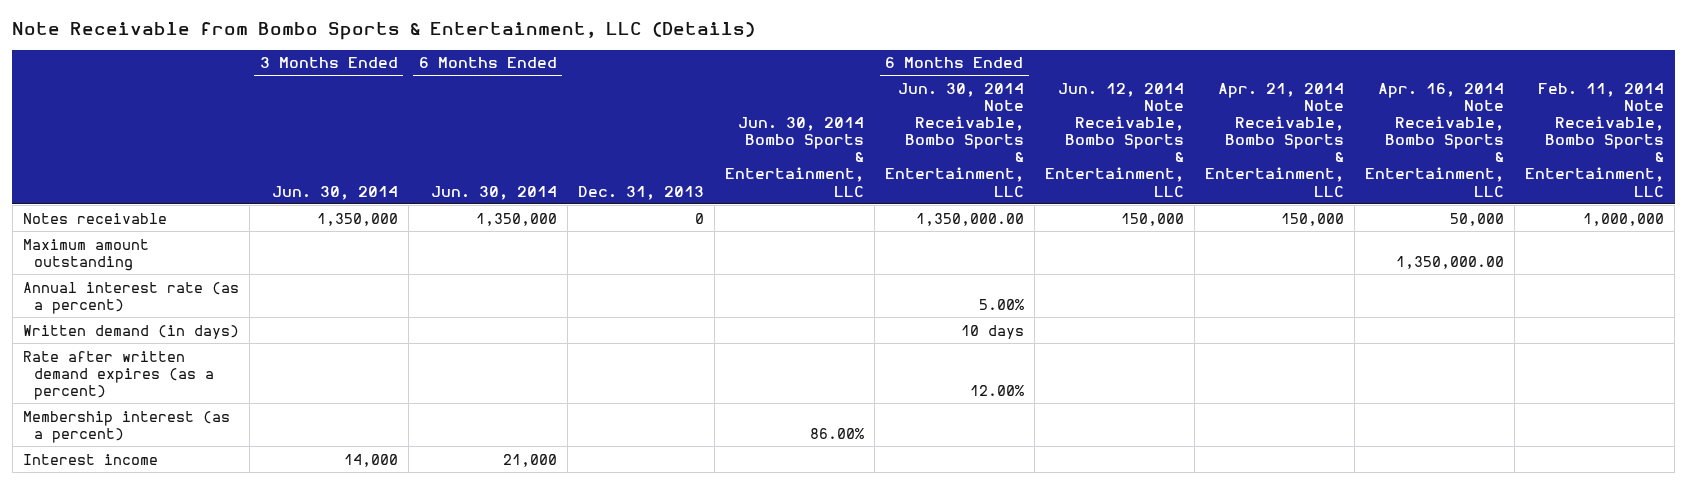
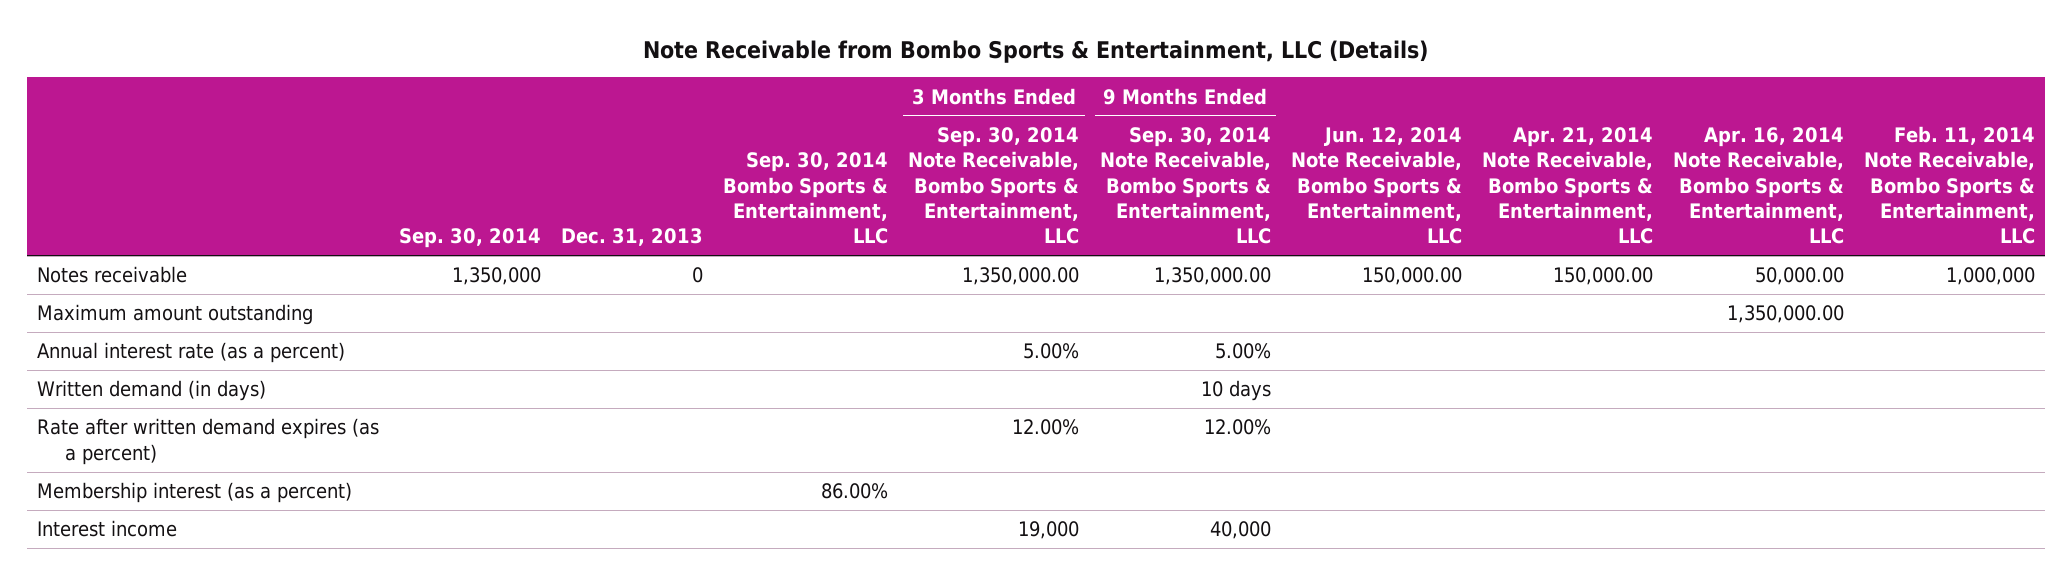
- | 3 Months Ended Jun. 30, 2014 | 6 Months Ended Jun. 30, 2014 | Dec. 31, 2013 | Jun. 30, 2014 Bombo Sports & Entertainment, LLC | 6 Months Ended Jun. 30, 2014 Note Receivable, Bombo Sports & Entertainment, LLC | Jun. 12, 2014 Note Receivable, Bombo Sports & Entertainment, LLC | Apr. 21, 2014 Note Receivable, Bombo Sports & Entertainment, LLC | Apr. 16, 2014 Note Receivable, Bombo Sports & Entertainment, LLC | Feb. 11, 2014 Note Receivable, Bombo Sports & Entertainment, LLC
+ | Sep. 30, 2014 | Dec. 31, 2013 | Sep. 30, 2014 Bombo Sports & Entertainment, LLC | 3 Months Ended Sep. 30, 2014 Note Receivable, Bombo Sports & Entertainment, LLC | 9 Months Ended Sep. 30, 2014 Note Receivable, Bombo Sports & Entertainment, LLC | Jun. 12, 2014 Note Receivable, Bombo Sports & Entertainment, LLC | Apr. 21, 2014 Note Receivable, Bombo Sports & Entertainment, LLC | Apr. 16, 2014 Note Receivable, Bombo Sports & Entertainment, LLC | Feb. 11, 2014 Note Receivable, Bombo Sports & Entertainment, LLC
- Notes receivable | 1,350,000 | 1,350,000 | 0 | | 1,350,000.00 | 150,000 | 150,000 | 50,000 | 1,000,000
+ Notes receivable | 1,350,000 | 0 | | 1,350,000.00 | 1,350,000.00 | 150,000.00 | 150,000.00 | 50,000.00 | 1,000,000

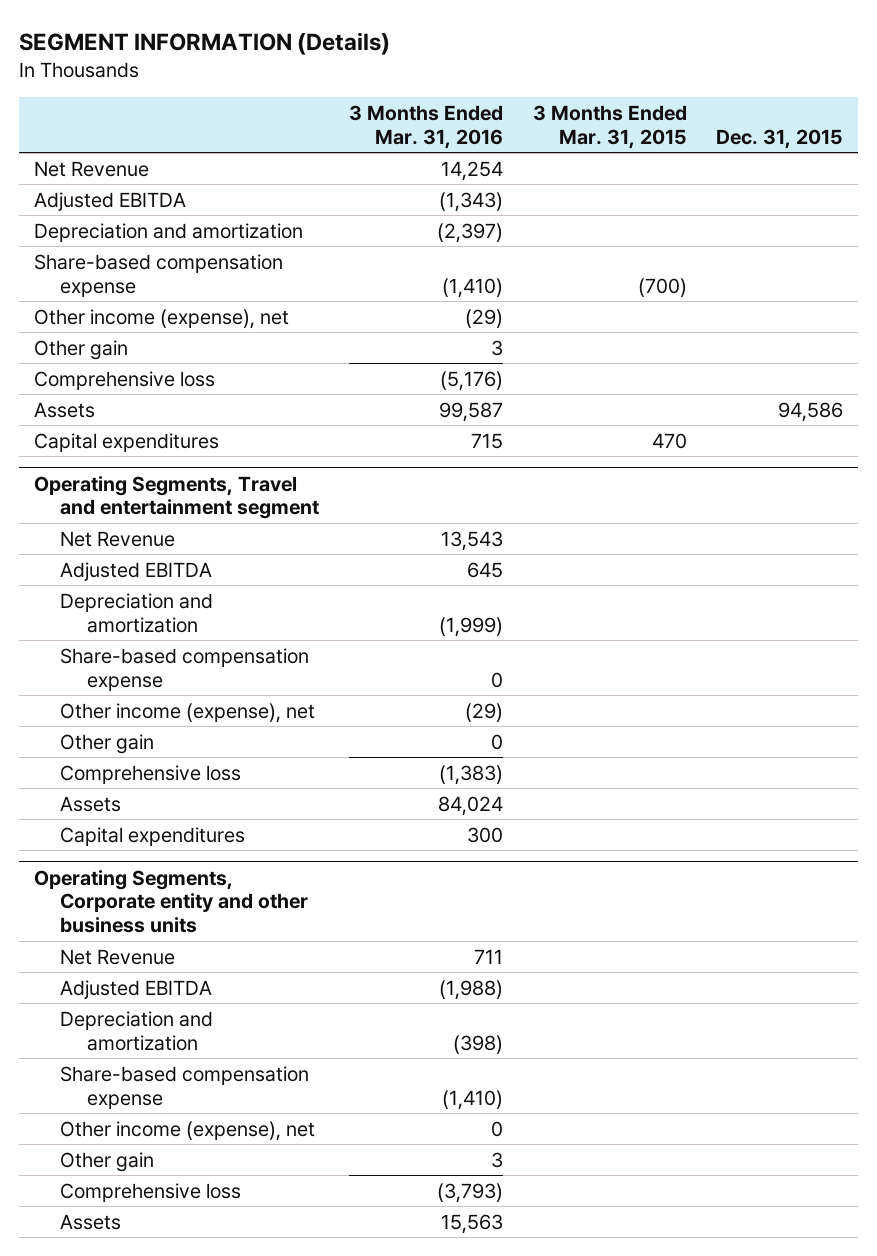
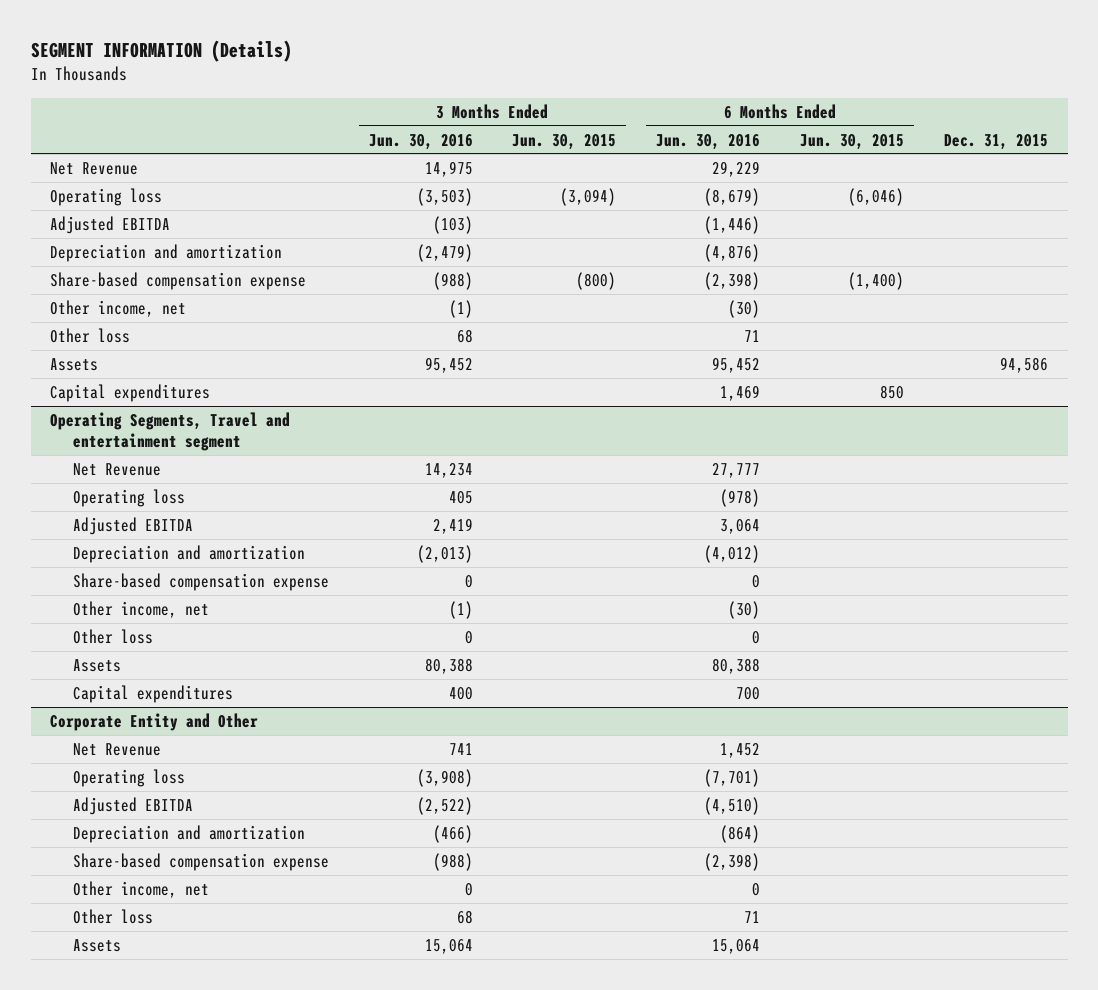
- | 3 Months Ended Mar. 31, 2016 | 3 Months Ended Mar. 31, 2015 | Dec. 31, 2015
+ | 3 Months Ended Jun. 30, 2016 | 3 Months Ended Jun. 30, 2015 | 6 Months Ended Jun. 30, 2016 | 6 Months Ended Jun. 30, 2015 | Dec. 31, 2015
+ Operating loss | (3,503) | (3,094) | (8,679) | (6,046) |
- Other income (expense), net | (29) | |
- Other gain | 3 | |
- Comprehensive loss | (5,176) | |
+ Other income, net | (1) | | (30) | |
+ Other loss | 68 | | 71 | |
@ Operating Segments, Travel and entertainment segment
+ Operating loss | 405 | | (978) | |
- Other income (expense), net | (29) | |
- Other gain | 0 | |
- Comprehensive loss | (1,383) | |
+ Other income, net | (1) | | (30) | |
+ Other loss | 0 | | 0 | |
- Operating Segments, Corporate entity and other business units
+ Corporate Entity and Other
+ Operating loss | (3,908) | | (7,701) | |
- Other income (expense), net | 0 | |
- Other gain | 3 | |
- Comprehensive loss | (3,793) | |
+ Other income, net | 0 | | 0 | |
+ Other loss | 68 | | 71 | |

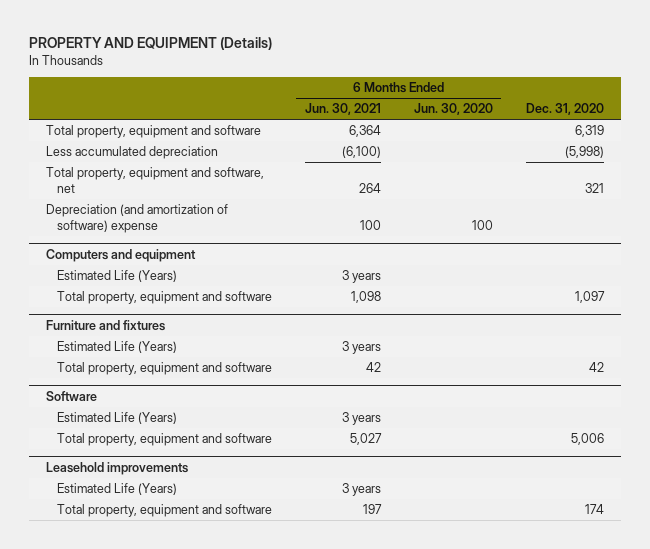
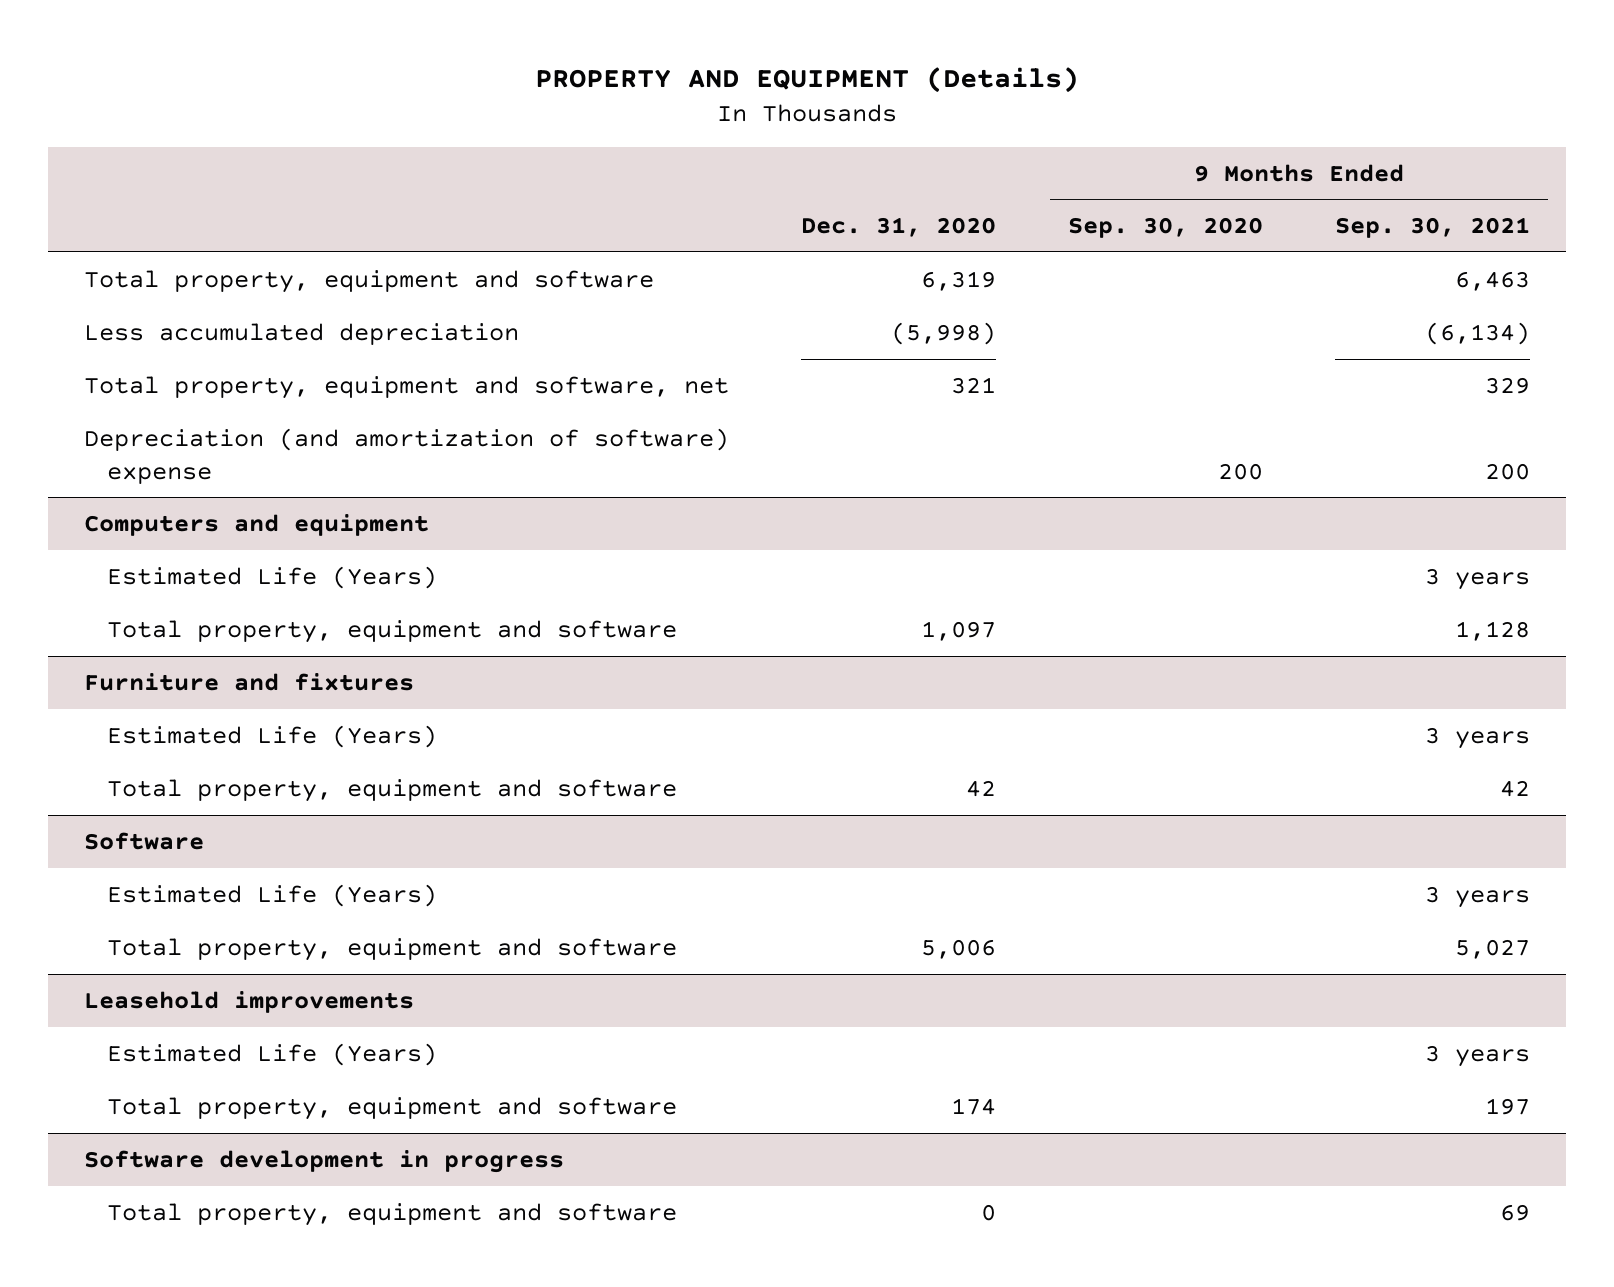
- | 6 Months Ended Jun. 30, 2021 | 6 Months Ended Jun. 30, 2020 | Dec. 31, 2020
+ | Dec. 31, 2020 | 9 Months Ended Sep. 30, 2020 | 9 Months Ended Sep. 30, 2021
+ Software development in progress
+ Total property, equipment and software | 0 | | 69

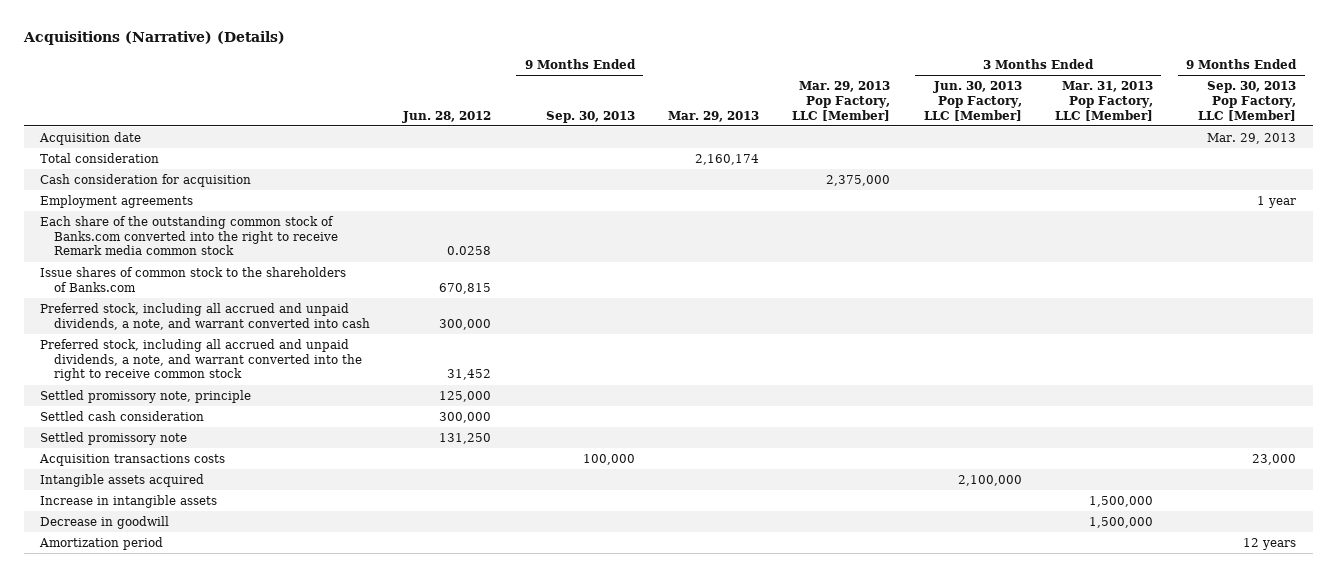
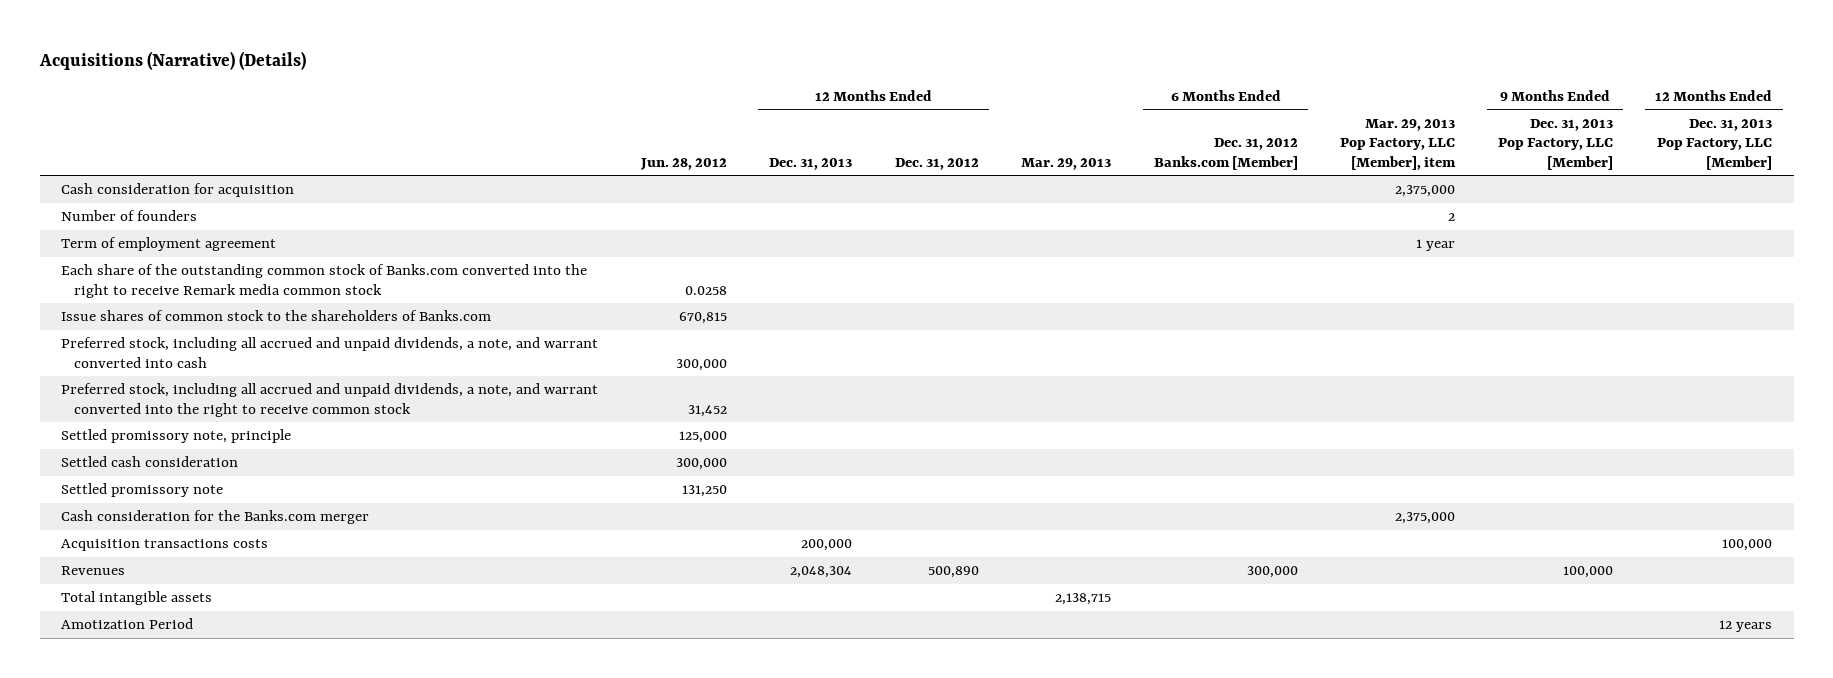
- | Jun. 28, 2012 | 9 Months Ended Sep. 30, 2013 | Mar. 29, 2013 | Mar. 29, 2013 Pop Factory, LLC [Member] | 3 Months Ended Jun. 30, 2013 Pop Factory, LLC [Member] | 3 Months Ended Mar. 31, 2013 Pop Factory, LLC [Member] | 9 Months Ended Sep. 30, 2013 Pop Factory, LLC [Member]
+ | Jun. 28, 2012 | 12 Months Ended Dec. 31, 2013 | 12 Months Ended Dec. 31, 2012 | Mar. 29, 2013 | 6 Months Ended Dec. 31, 2012 Banks.com [Member] | Mar. 29, 2013 Pop Factory, LLC [Member], item | 9 Months Ended Dec. 31, 2013 Pop Factory, LLC [Member] | 12 Months Ended Dec. 31, 2013 Pop Factory, LLC [Member]
- Acquisition date | | | | | | | Mar. 29, 2013
- Total consideration | | | 2,160,174 | | | |
- Employment agreements | | | | | | | 1 year
+ Number of founders | | | | | | 2 | |
+ Term of employment agreement | | | | | | 1 year | |
+ Cash consideration for the Banks.com merger | | | | | | 2,375,000 | |
- Intangible assets acquired | | | | | 2,100,000 | |
- Increase in intangible assets | | | | | | 1,500,000 |
- Decrease in goodwill | | | | | | 1,500,000 |
- Amortization period | | | | | | | 12 years
+ Revenues | | 2,048,304 | 500,890 | | 300,000 | | 100,000 |
+ Total intangible assets | | | | 2,138,715 | | | |
+ Amotization Period | | | | | | | | 12 years

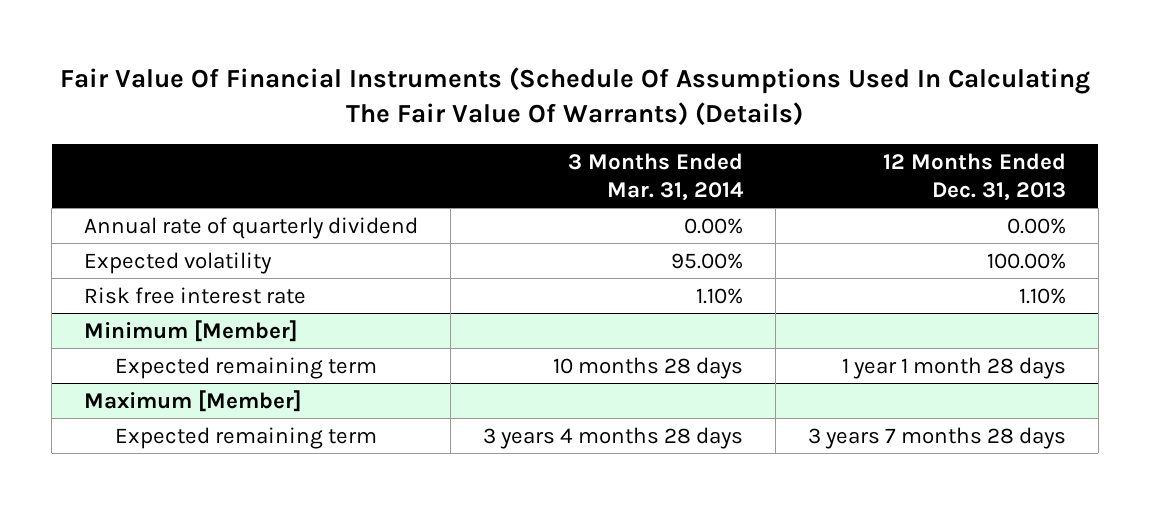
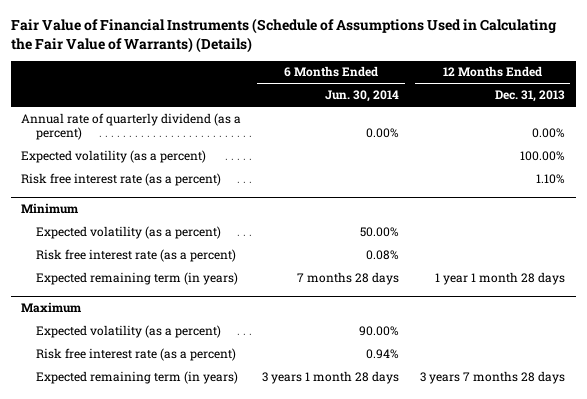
- Fair Value Of Financial Instruments (Schedule Of Assumptions Used In Calculating The Fair Value Of Warrants) (Details)
+ Fair Value of Financial Instruments (Schedule of Assumptions Used in Calculating the Fair Value of Warrants) (Details)
- | 3 Months Ended Mar. 31, 2014 | 12 Months Ended Dec. 31, 2013
+ | 6 Months Ended Jun. 30, 2014 | 12 Months Ended Dec. 31, 2013
- Annual rate of quarterly dividend | 0.00% | 0.00%
- Expected volatility | 95.00% | 100.00%
- Risk free interest rate | 1.10% | 1.10%
- Minimum [Member]
- Expected remaining term | 10 months 28 days | 1 year 1 month 28 days
- Maximum [Member]
- Expected remaining term | 3 years 4 months 28 days | 3 years 7 months 28 days
+ Annual rate of quarterly dividend (as a percent) | 0.00% | 0.00%
+ Expected volatility (as a percent) | | 100.00%
+ Risk free interest rate (as a percent) | | 1.10%
+ Minimum
+ Expected volatility (as a percent) | 50.00% |
+ Risk free interest rate (as a percent) | 0.08% |
+ Expected remaining term (in years) | 7 months 28 days | 1 year 1 month 28 days
+ Maximum
+ Expected volatility (as a percent) | 90.00% |
+ Risk free interest rate (as a percent) | 0.94% |
+ Expected remaining term (in years) | 3 years 1 month 28 days | 3 years 7 months 28 days

